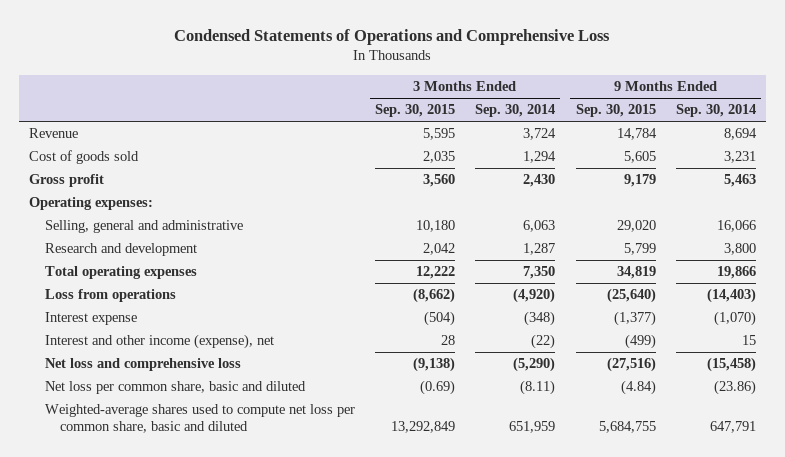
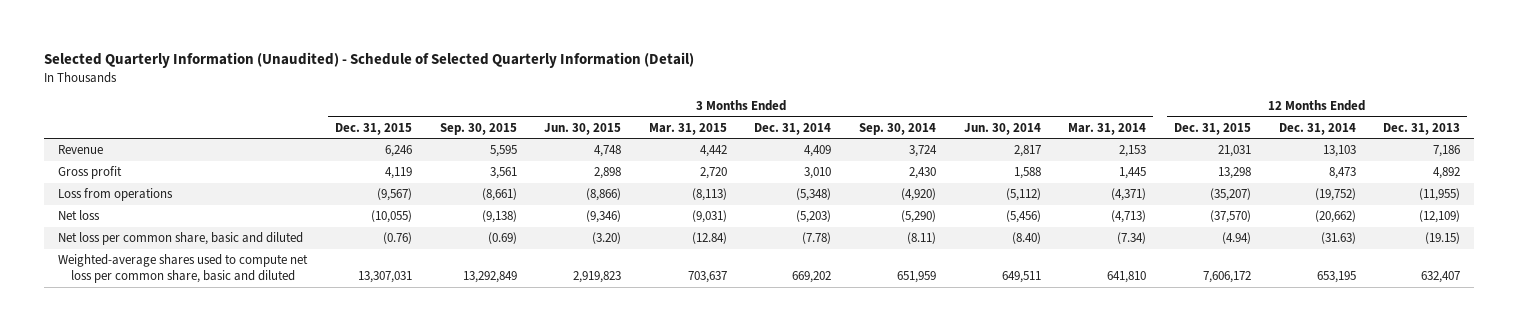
- Condensed Statements of Operations and Comprehensive Loss
+ Selected Quarterly Information (Unaudited) - Schedule of Selected Quarterly Information (Detail)
- | 3 Months Ended Sep. 30, 2015 | 3 Months Ended Sep. 30, 2014 | 9 Months Ended Sep. 30, 2015 | 9 Months Ended Sep. 30, 2014
+ | 3 Months Ended Dec. 31, 2015 | 3 Months Ended Sep. 30, 2015 | 3 Months Ended Jun. 30, 2015 | 3 Months Ended Mar. 31, 2015 | 3 Months Ended Dec. 31, 2014 | 3 Months Ended Sep. 30, 2014 | 3 Months Ended Jun. 30, 2014 | 3 Months Ended Mar. 31, 2014 | 12 Months Ended Dec. 31, 2015 | 12 Months Ended Dec. 31, 2014 | 12 Months Ended Dec. 31, 2013
- Cost of goods sold | 2,035 | 1,294 | 5,605 | 3,231
- Gross profit | 3,560 | 2,430 | 9,179 | 5,463
- Operating expenses:
- Selling, general and administrative | 10,180 | 6,063 | 29,020 | 16,066
- Research and development | 2,042 | 1,287 | 5,799 | 3,800
- Total operating expenses | 12,222 | 7,350 | 34,819 | 19,866
- Loss from operations | (8,662) | (4,920) | (25,640) | (14,403)
- Interest expense | (504) | (348) | (1,377) | (1,070)
- Interest and other income (expense), net | 28 | (22) | (499) | 15
- Net loss and comprehensive loss | (9,138) | (5,290) | (27,516) | (15,458)
+ Gross profit | 4,119 | 3,561 | 2,898 | 2,720 | 3,010 | 2,430 | 1,588 | 1,445 | 13,298 | 8,473 | 4,892
+ Loss from operations | (9,567) | (8,661) | (8,866) | (8,113) | (5,348) | (4,920) | (5,112) | (4,371) | (35,207) | (19,752) | (11,955)
+ Net loss | (10,055) | (9,138) | (9,346) | (9,031) | (5,203) | (5,290) | (5,456) | (4,713) | (37,570) | (20,662) | (12,109)

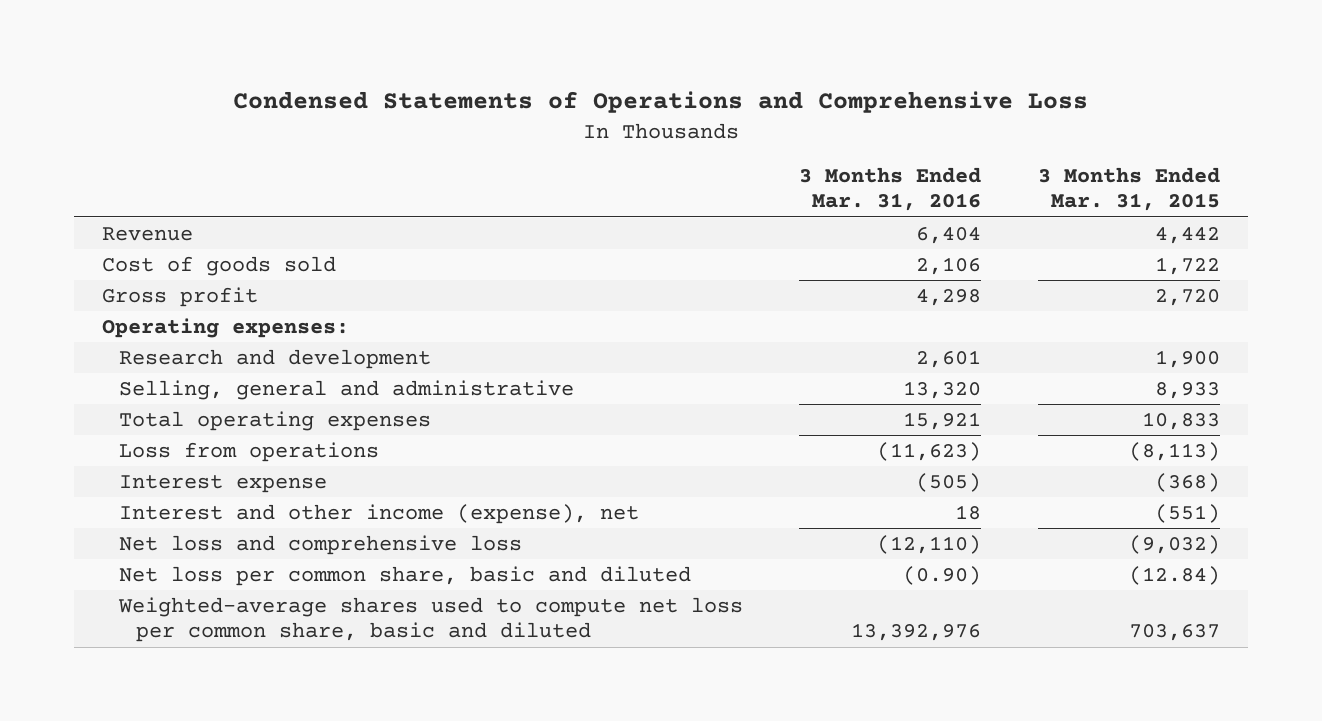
- Selected Quarterly Information (Unaudited) - Schedule of Selected Quarterly Information (Detail)
+ Condensed Statements of Operations and Comprehensive Loss
- | 3 Months Ended Dec. 31, 2015 | 3 Months Ended Sep. 30, 2015 | 3 Months Ended Jun. 30, 2015 | 3 Months Ended Mar. 31, 2015 | 3 Months Ended Dec. 31, 2014 | 3 Months Ended Sep. 30, 2014 | 3 Months Ended Jun. 30, 2014 | 3 Months Ended Mar. 31, 2014 | 12 Months Ended Dec. 31, 2015 | 12 Months Ended Dec. 31, 2014 | 12 Months Ended Dec. 31, 2013
+ | 3 Months Ended Mar. 31, 2016 | 3 Months Ended Mar. 31, 2015
+ Cost of goods sold | 2,106 | 1,722
+ Operating expenses:
+ Research and development | 2,601 | 1,900
+ Selling, general and administrative | 13,320 | 8,933
+ Total operating expenses | 15,921 | 10,833
- Net loss | (10,055) | (9,138) | (9,346) | (9,031) | (5,203) | (5,290) | (5,456) | (4,713) | (37,570) | (20,662) | (12,109)
+ Interest expense | (505) | (368)
+ Interest and other income (expense), net | 18 | (551)
+ Net loss and comprehensive loss | (12,110) | (9,032)

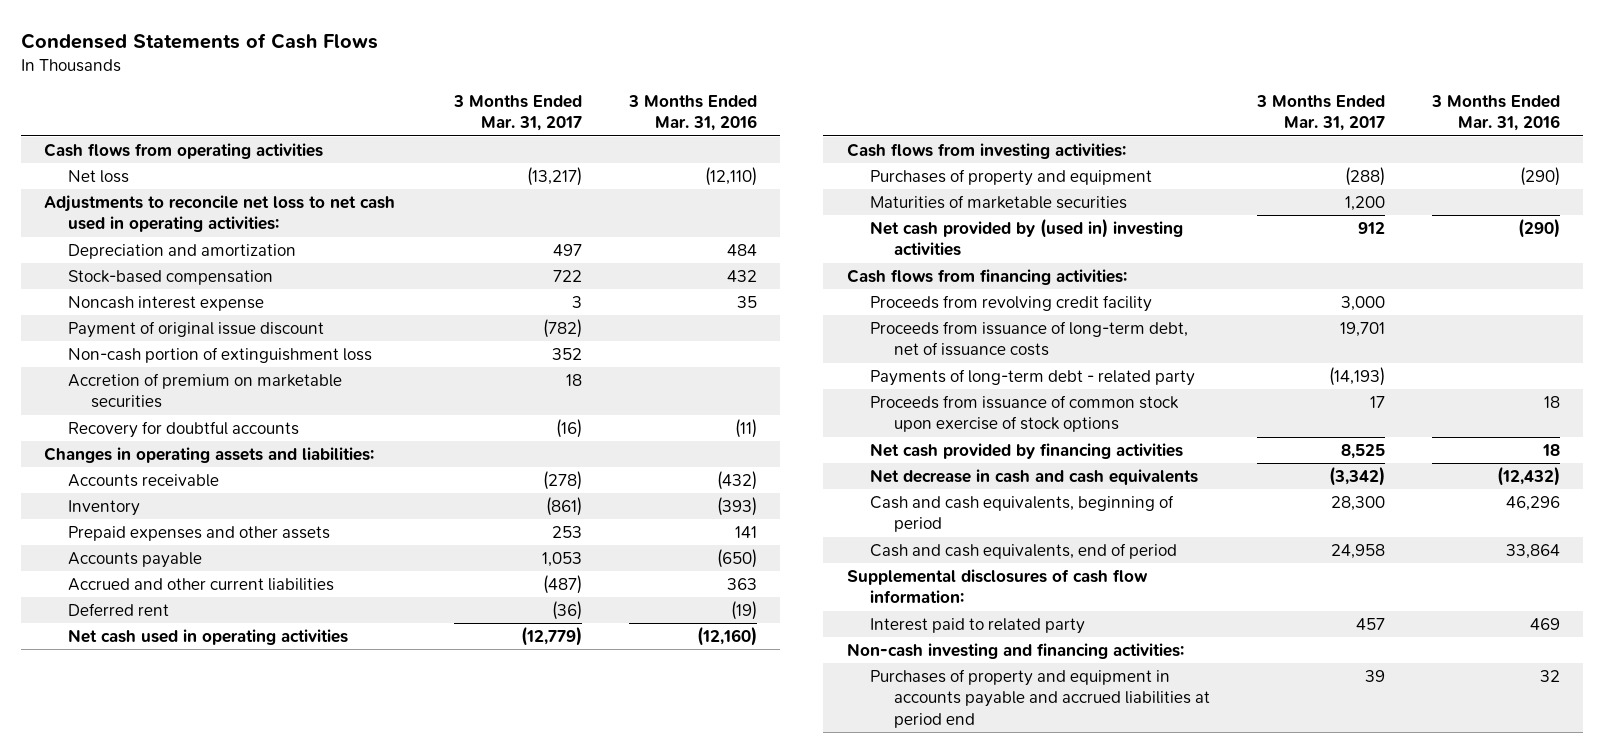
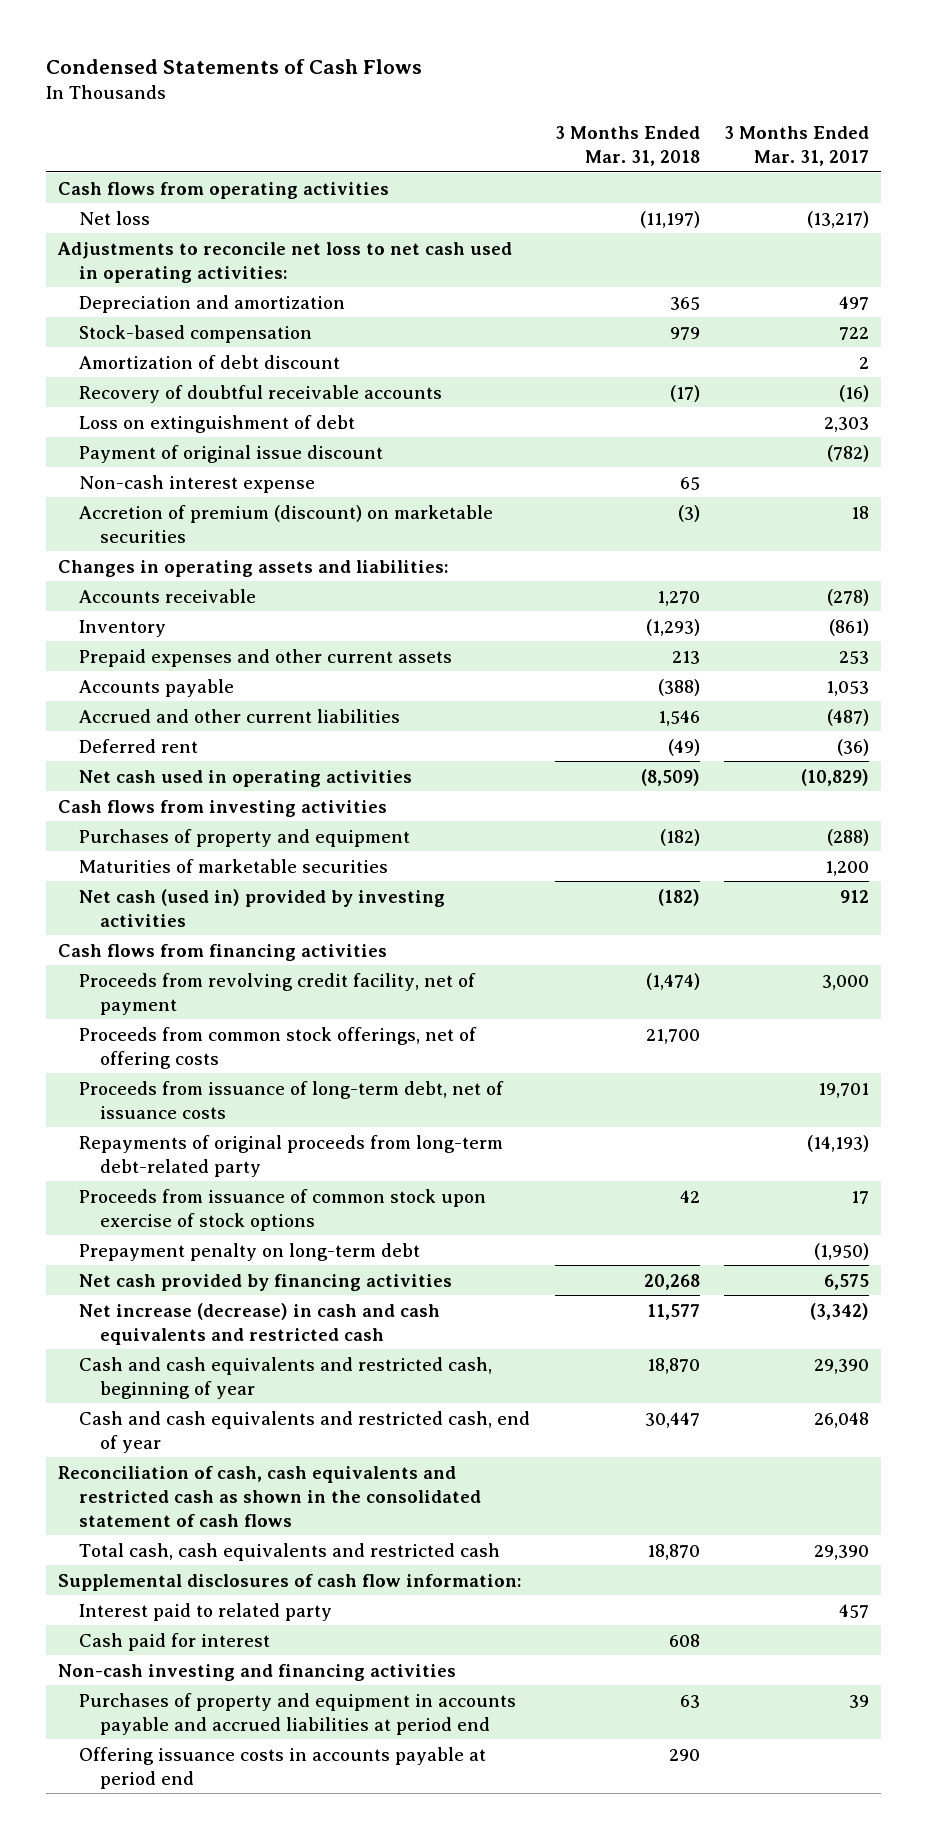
- | 3 Months Ended Mar. 31, 2017 | 3 Months Ended Mar. 31, 2016
+ | 3 Months Ended Mar. 31, 2018 | 3 Months Ended Mar. 31, 2017
- Noncash interest expense | 3 | 35
+ Amortization of debt discount | | 2
+ Recovery of doubtful receivable accounts | (17) | (16)
+ Loss on extinguishment of debt | | 2,303
- Non-cash portion of extinguishment loss | 352 |
- Accretion of premium on marketable securities | 18 |
- Recovery for doubtful accounts | (16) | (11)
+ Non-cash interest expense | 65 |
+ Accretion of premium (discount) on marketable securities | (3) | 18
- Prepaid expenses and other assets | 253 | 141
+ Prepaid expenses and other current assets | 213 | 253
- Net cash used in operating activities | (12,779) | (12,160)
- Cash flows from investing activities:
+ Net cash used in operating activities | (8,509) | (10,829)
+ Cash flows from investing activities
- Net cash provided by (used in) investing activities | 912 | (290)
- Cash flows from financing activities:
- Proceeds from revolving credit facility | 3,000 |
+ Net cash (used in) provided by investing activities | (182) | 912
+ Cash flows from financing activities
+ Proceeds from revolving credit facility, net of payment | (1,474) | 3,000
+ Proceeds from common stock offerings, net of offering costs | 21,700 |
- Payments of long-term debt - related party | (14,193) |
+ Repayments of original proceeds from long-term debt-related party | | (14,193)
- Net cash provided by financing activities | 8,525 | 18
- Net decrease in cash and cash equivalents | (3,342) | (12,432)
- Cash and cash equivalents, beginning of period | 28,300 | 46,296
- Cash and cash equivalents, end of period | 24,958 | 33,864
+ Prepayment penalty on long-term debt | | (1,950)
+ Net cash provided by financing activities | 20,268 | 6,575
+ Net increase (decrease) in cash and cash equivalents and restricted cash | 11,577 | (3,342)
+ Cash and cash equivalents and restricted cash, beginning of year | 18,870 | 29,390
+ Cash and cash equivalents and restricted cash, end of year | 30,447 | 26,048
+ Reconciliation of cash, cash equivalents and restricted cash as shown in the consolidated statement of cash flows
+ Total cash, cash equivalents and restricted cash | 18,870 | 29,390
- Non-cash investing and financing activities:
+ Cash paid for interest | 608 |
+ Non-cash investing and financing activities
+ Offering issuance costs in accounts payable at period end | 290 |

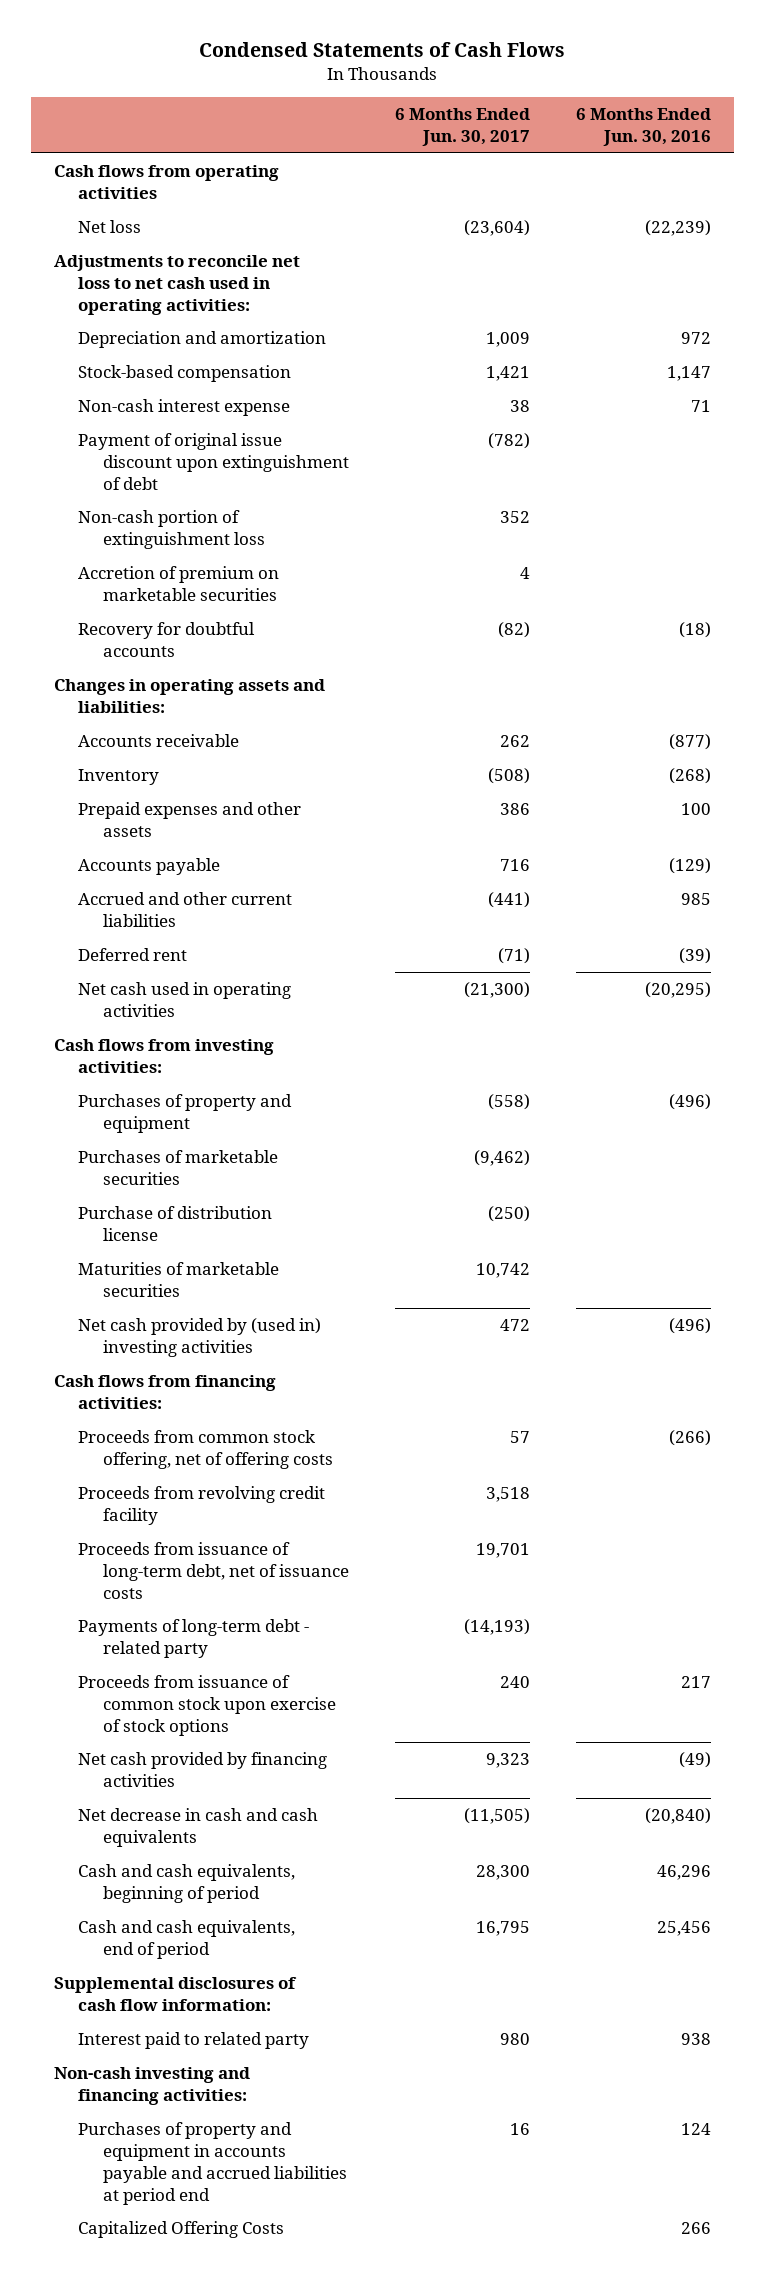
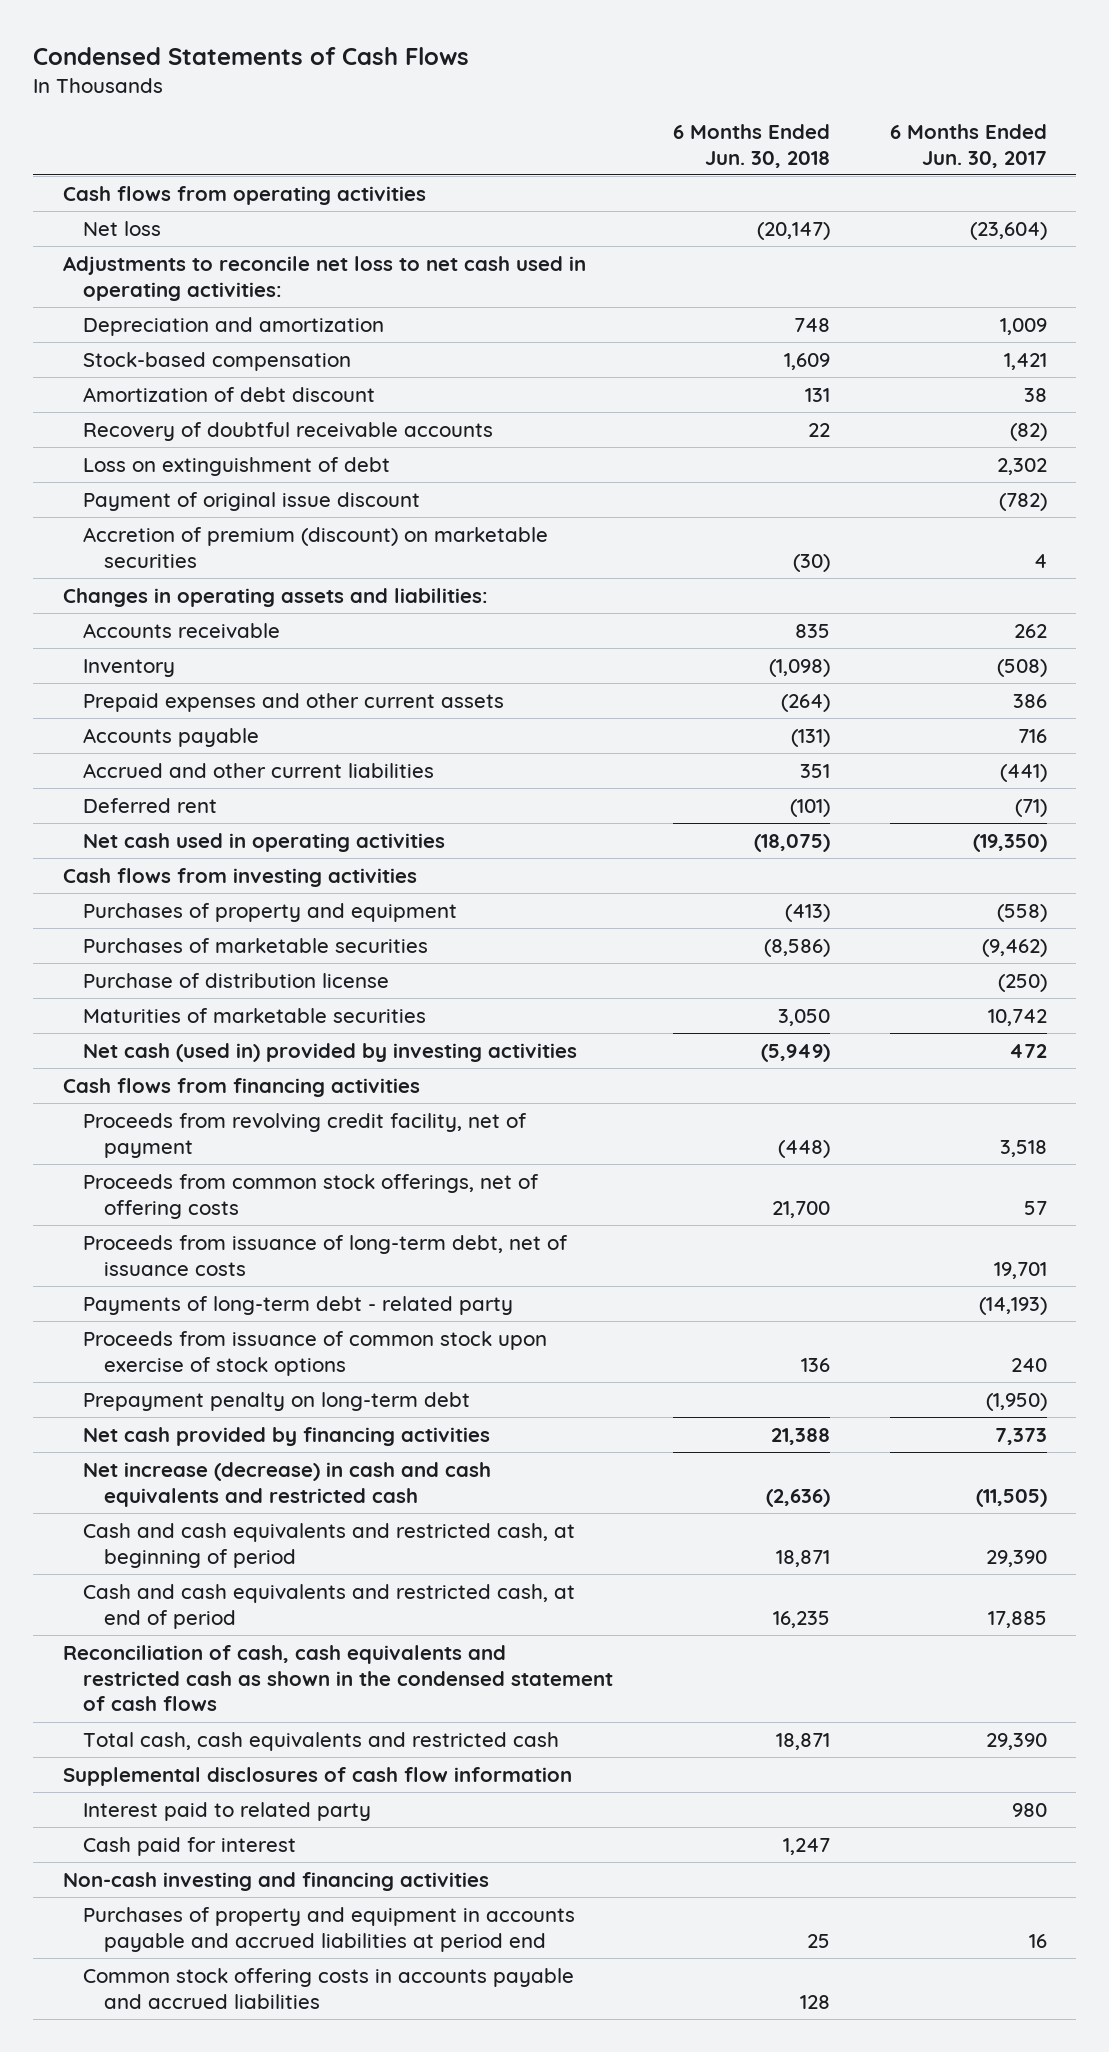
- | 6 Months Ended Jun. 30, 2017 | 6 Months Ended Jun. 30, 2016
+ | 6 Months Ended Jun. 30, 2018 | 6 Months Ended Jun. 30, 2017
- Non-cash interest expense | 38 | 71
- Payment of original issue discount upon extinguishment of debt | (782) |
- Non-cash portion of extinguishment loss | 352 |
- Accretion of premium on marketable securities | 4 |
- Recovery for doubtful accounts | (82) | (18)
+ Amortization of debt discount | 131 | 38
+ Recovery of doubtful receivable accounts | 22 | (82)
+ Loss on extinguishment of debt | | 2,302
+ Payment of original issue discount | | (782)
+ Accretion of premium (discount) on marketable securities | (30) | 4
- Prepaid expenses and other assets | 386 | 100
+ Prepaid expenses and other current assets | (264) | 386
- Net cash used in operating activities | (21,300) | (20,295)
- Cash flows from investing activities:
+ Net cash used in operating activities | (18,075) | (19,350)
+ Cash flows from investing activities
- Net cash provided by (used in) investing activities | 472 | (496)
- Cash flows from financing activities:
- Proceeds from common stock offering, net of offering costs | 57 | (266)
- Proceeds from revolving credit facility | 3,518 |
+ Net cash (used in) provided by investing activities | (5,949) | 472
+ Cash flows from financing activities
+ Proceeds from revolving credit facility, net of payment | (448) | 3,518
+ Proceeds from common stock offerings, net of offering costs | 21,700 | 57
- Net cash provided by financing activities | 9,323 | (49)
- Net decrease in cash and cash equivalents | (11,505) | (20,840)
- Cash and cash equivalents, beginning of period | 28,300 | 46,296
- Cash and cash equivalents, end of period | 16,795 | 25,456
- Supplemental disclosures of cash flow information:
+ Prepayment penalty on long-term debt | | (1,950)
+ Net cash provided by financing activities | 21,388 | 7,373
+ Net increase (decrease) in cash and cash equivalents and restricted cash | (2,636) | (11,505)
+ Cash and cash equivalents and restricted cash, at beginning of period | 18,871 | 29,390
+ Cash and cash equivalents and restricted cash, at end of period | 16,235 | 17,885
+ Reconciliation of cash, cash equivalents and restricted cash as shown in the condensed statement of cash flows
+ Total cash, cash equivalents and restricted cash | 18,871 | 29,390
+ Supplemental disclosures of cash flow information
- Non-cash investing and financing activities:
+ Cash paid for interest | 1,247 |
+ Non-cash investing and financing activities
- Capitalized Offering Costs | | 266
+ Common stock offering costs in accounts payable and accrued liabilities | 128 |

